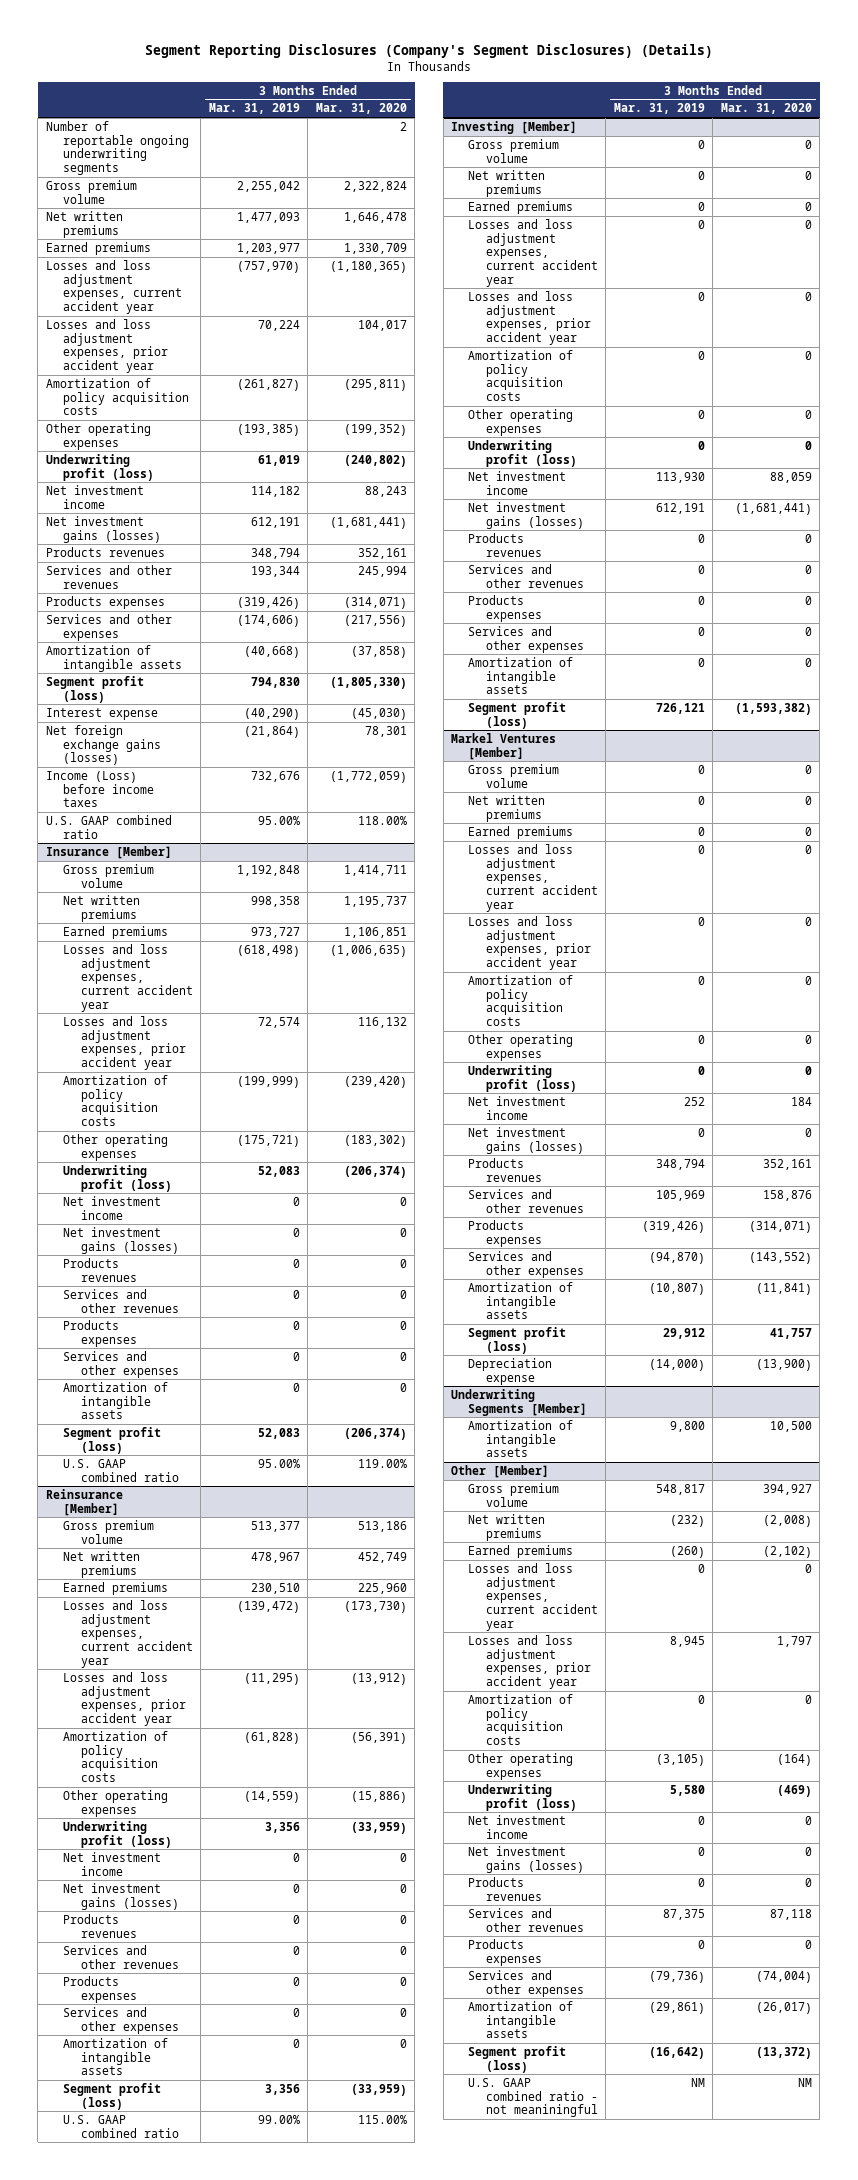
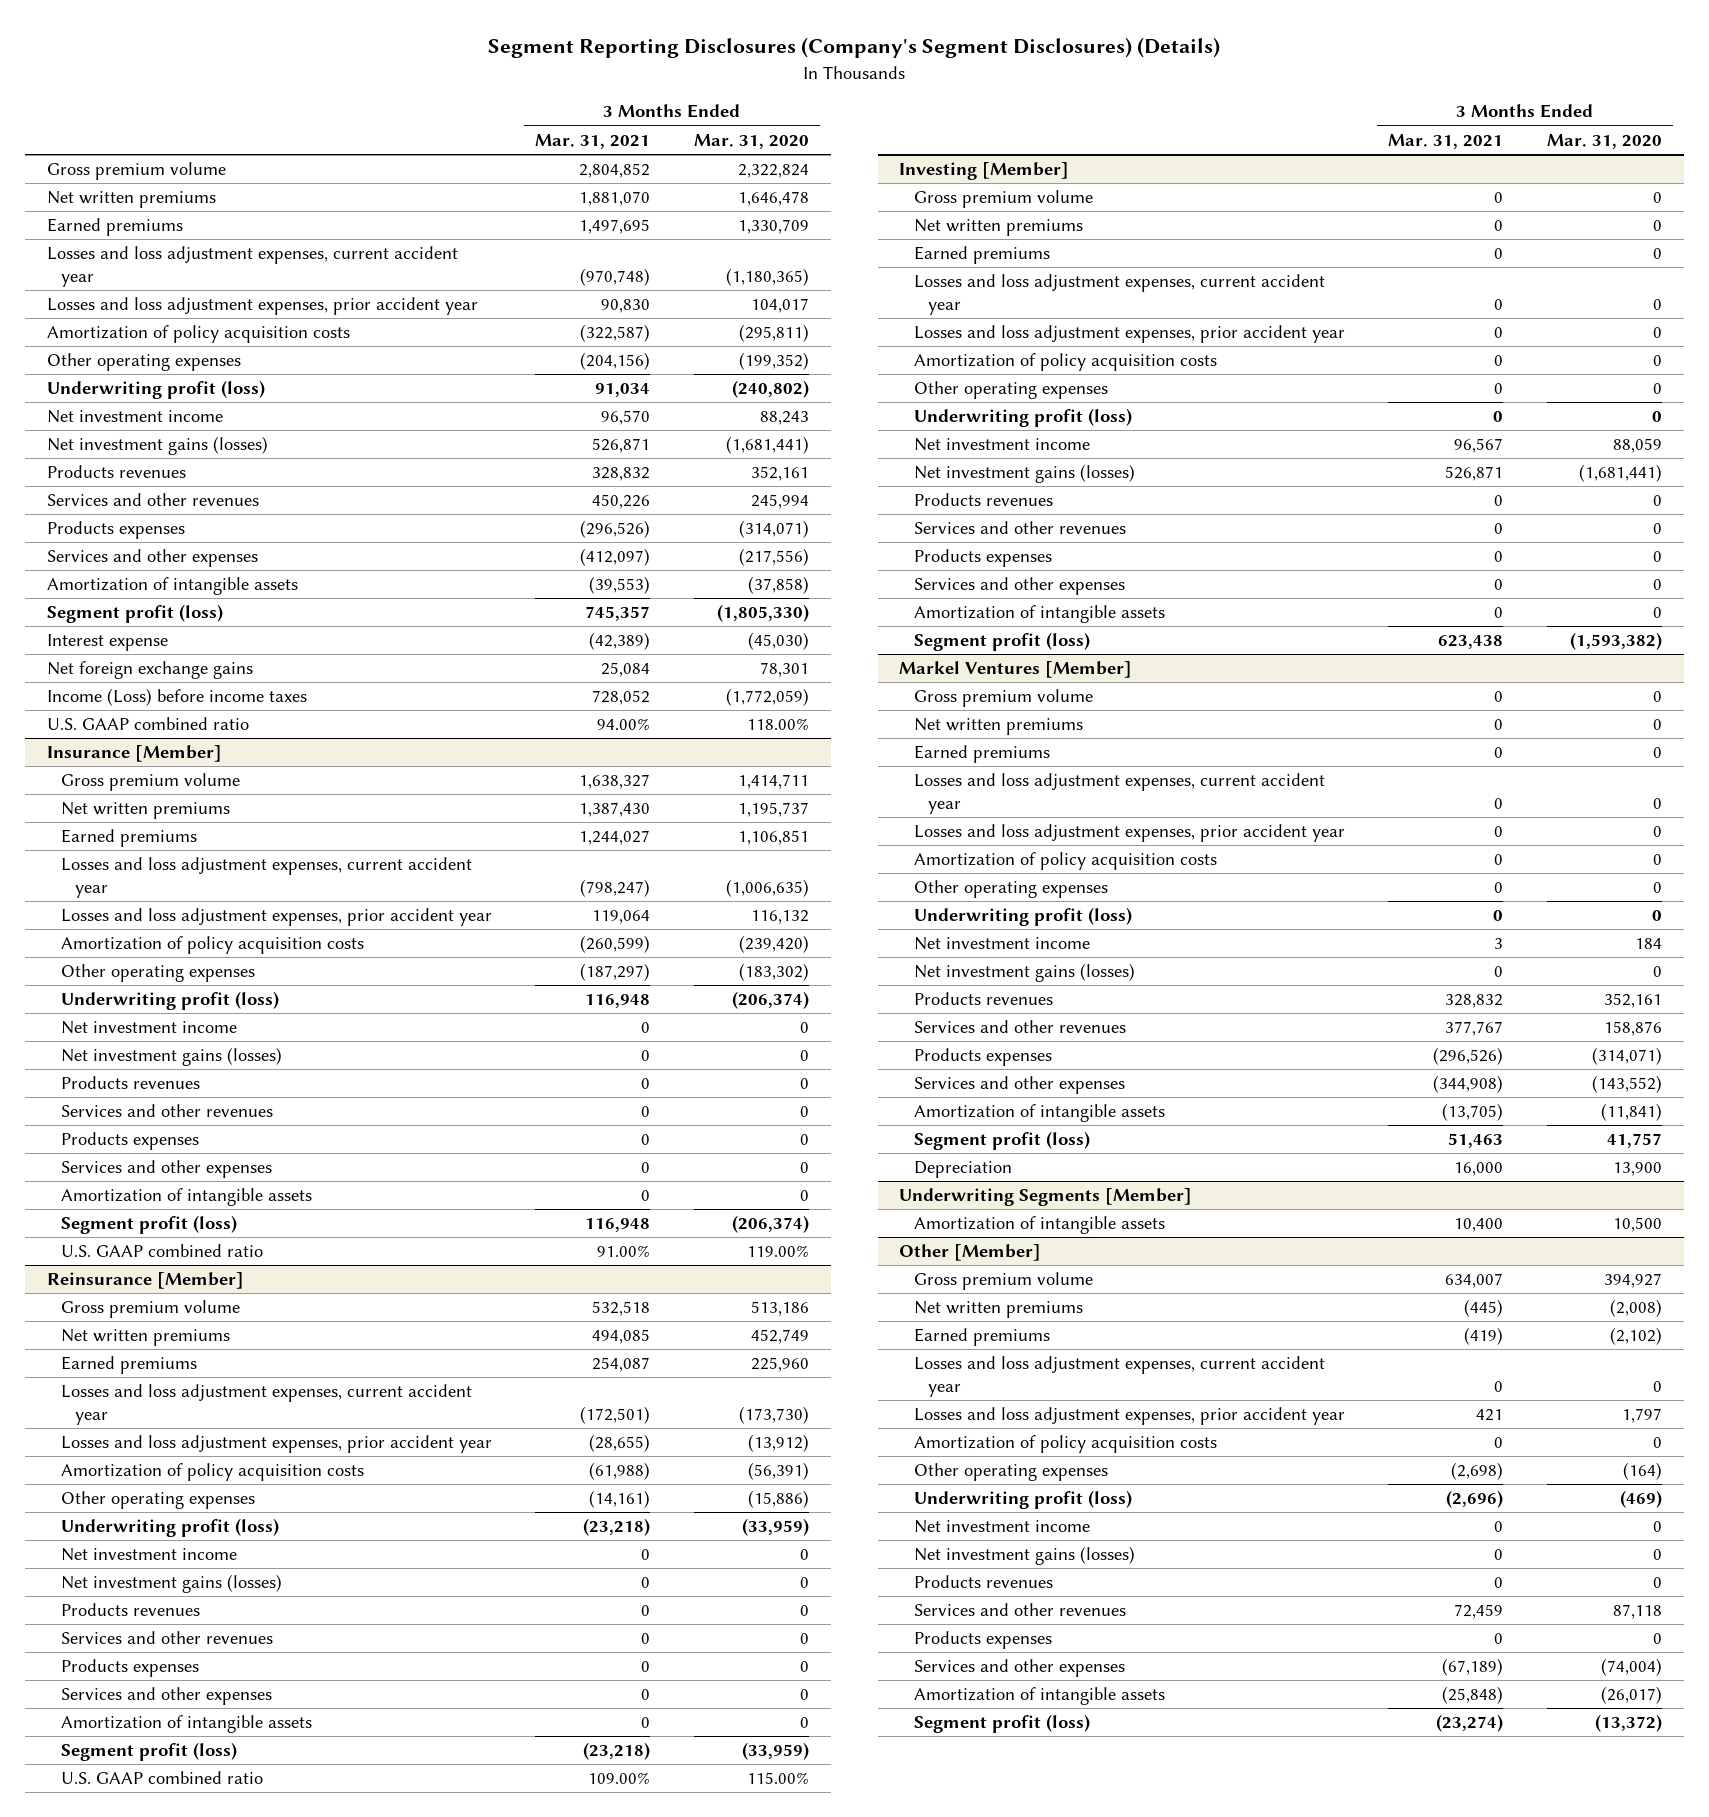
- | 3 Months Ended Mar. 31, 2019 | 3 Months Ended Mar. 31, 2020
+ | 3 Months Ended Mar. 31, 2021 | 3 Months Ended Mar. 31, 2020
- Number of reportable ongoing underwriting segments | | 2
- Net foreign exchange gains (losses) | (21,864) | 78,301
+ Net foreign exchange gains | 25,084 | 78,301
@ Markel Ventures [Member]
- Depreciation expense | (14,000) | (13,900)
+ Depreciation | 16,000 | 13,900
@ Other [Member]
- U.S. GAAP combined ratio - not meaniningful | NM | NM

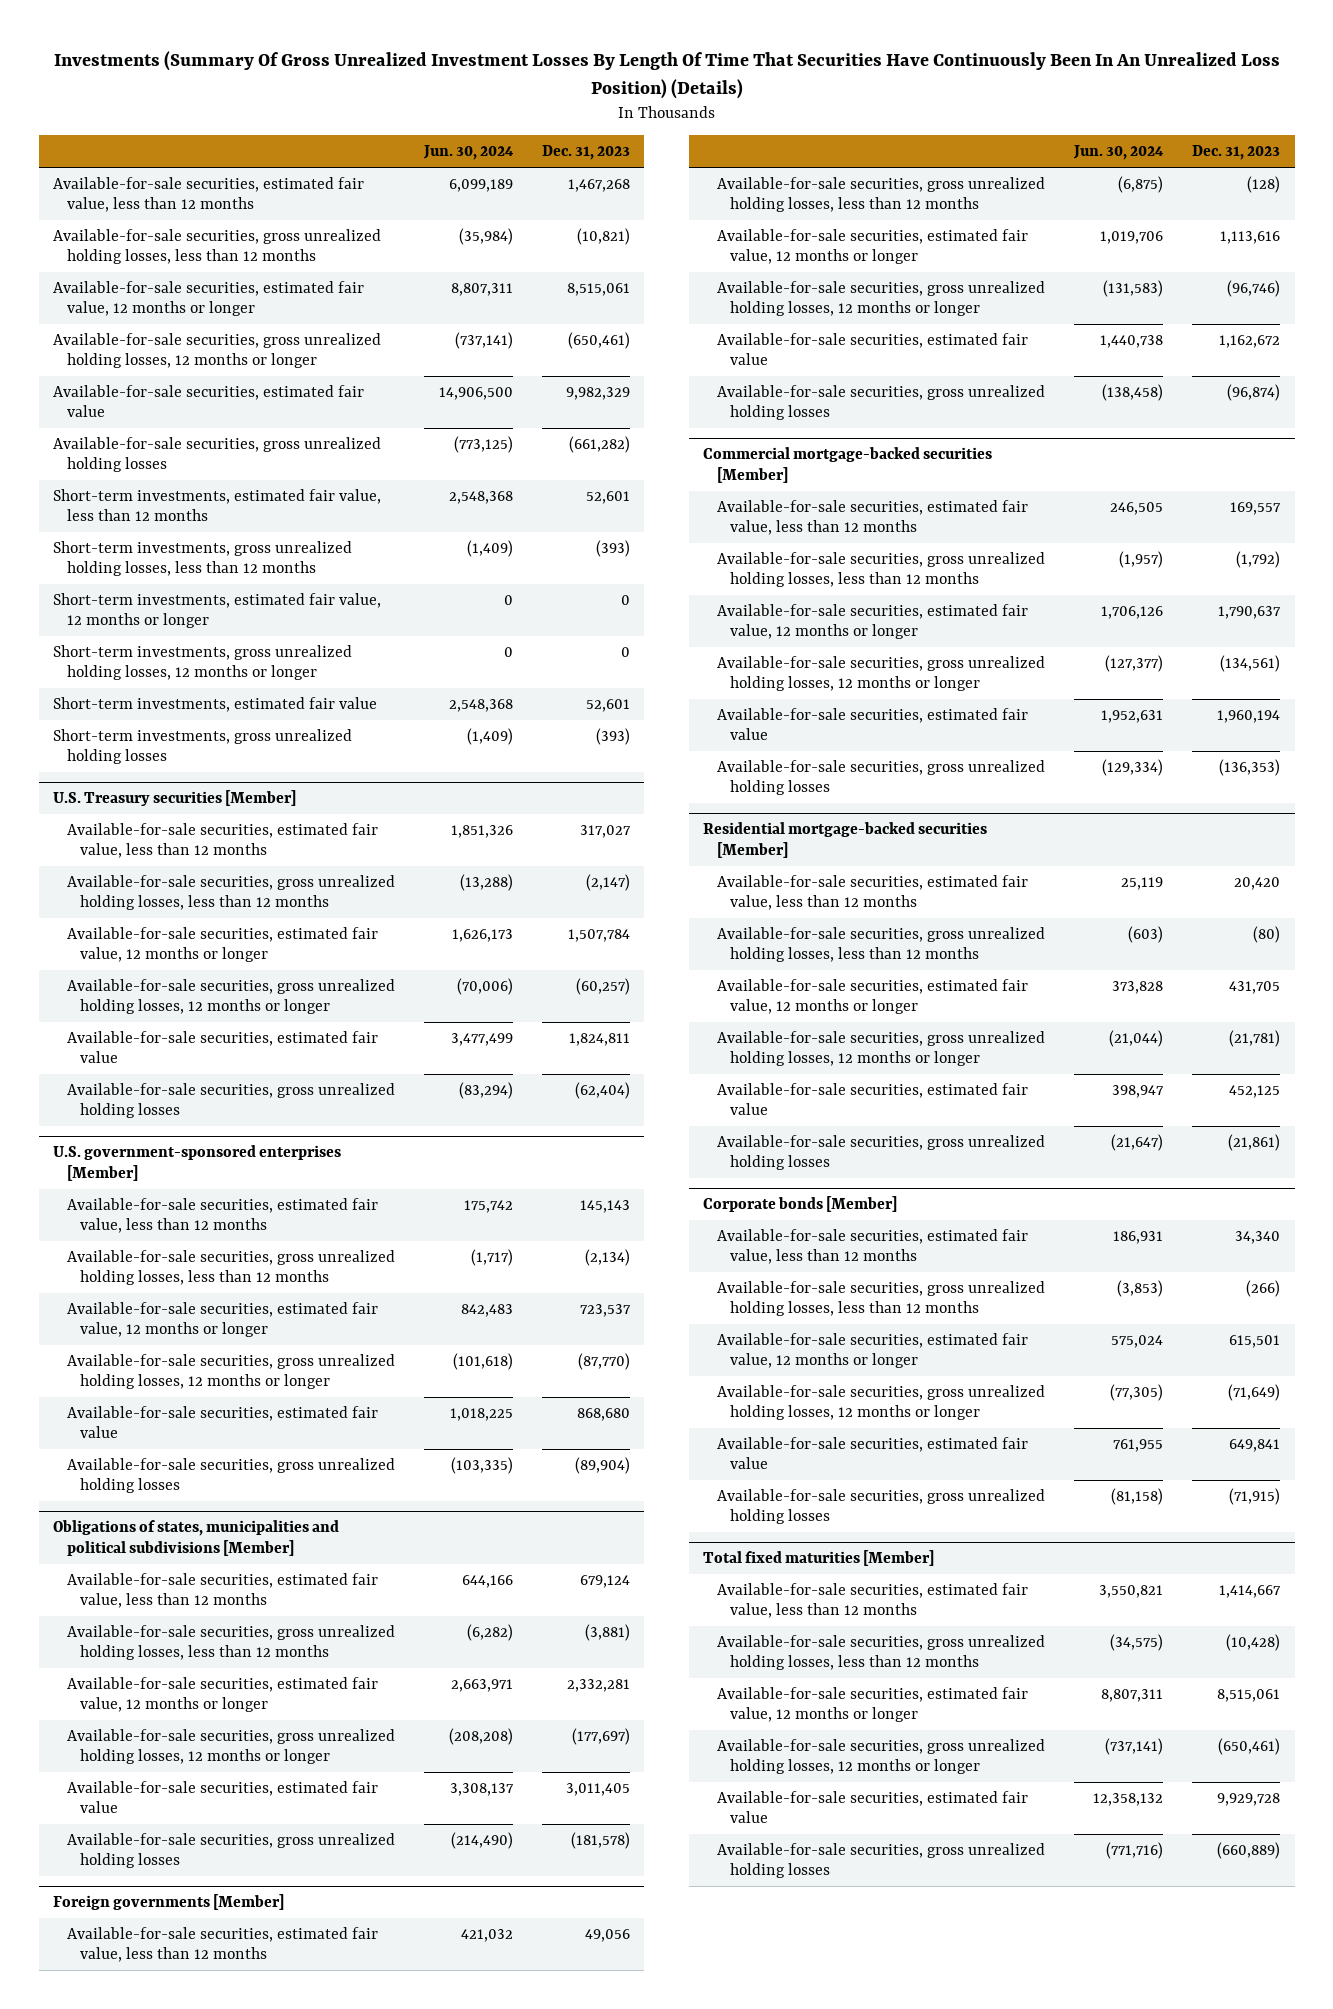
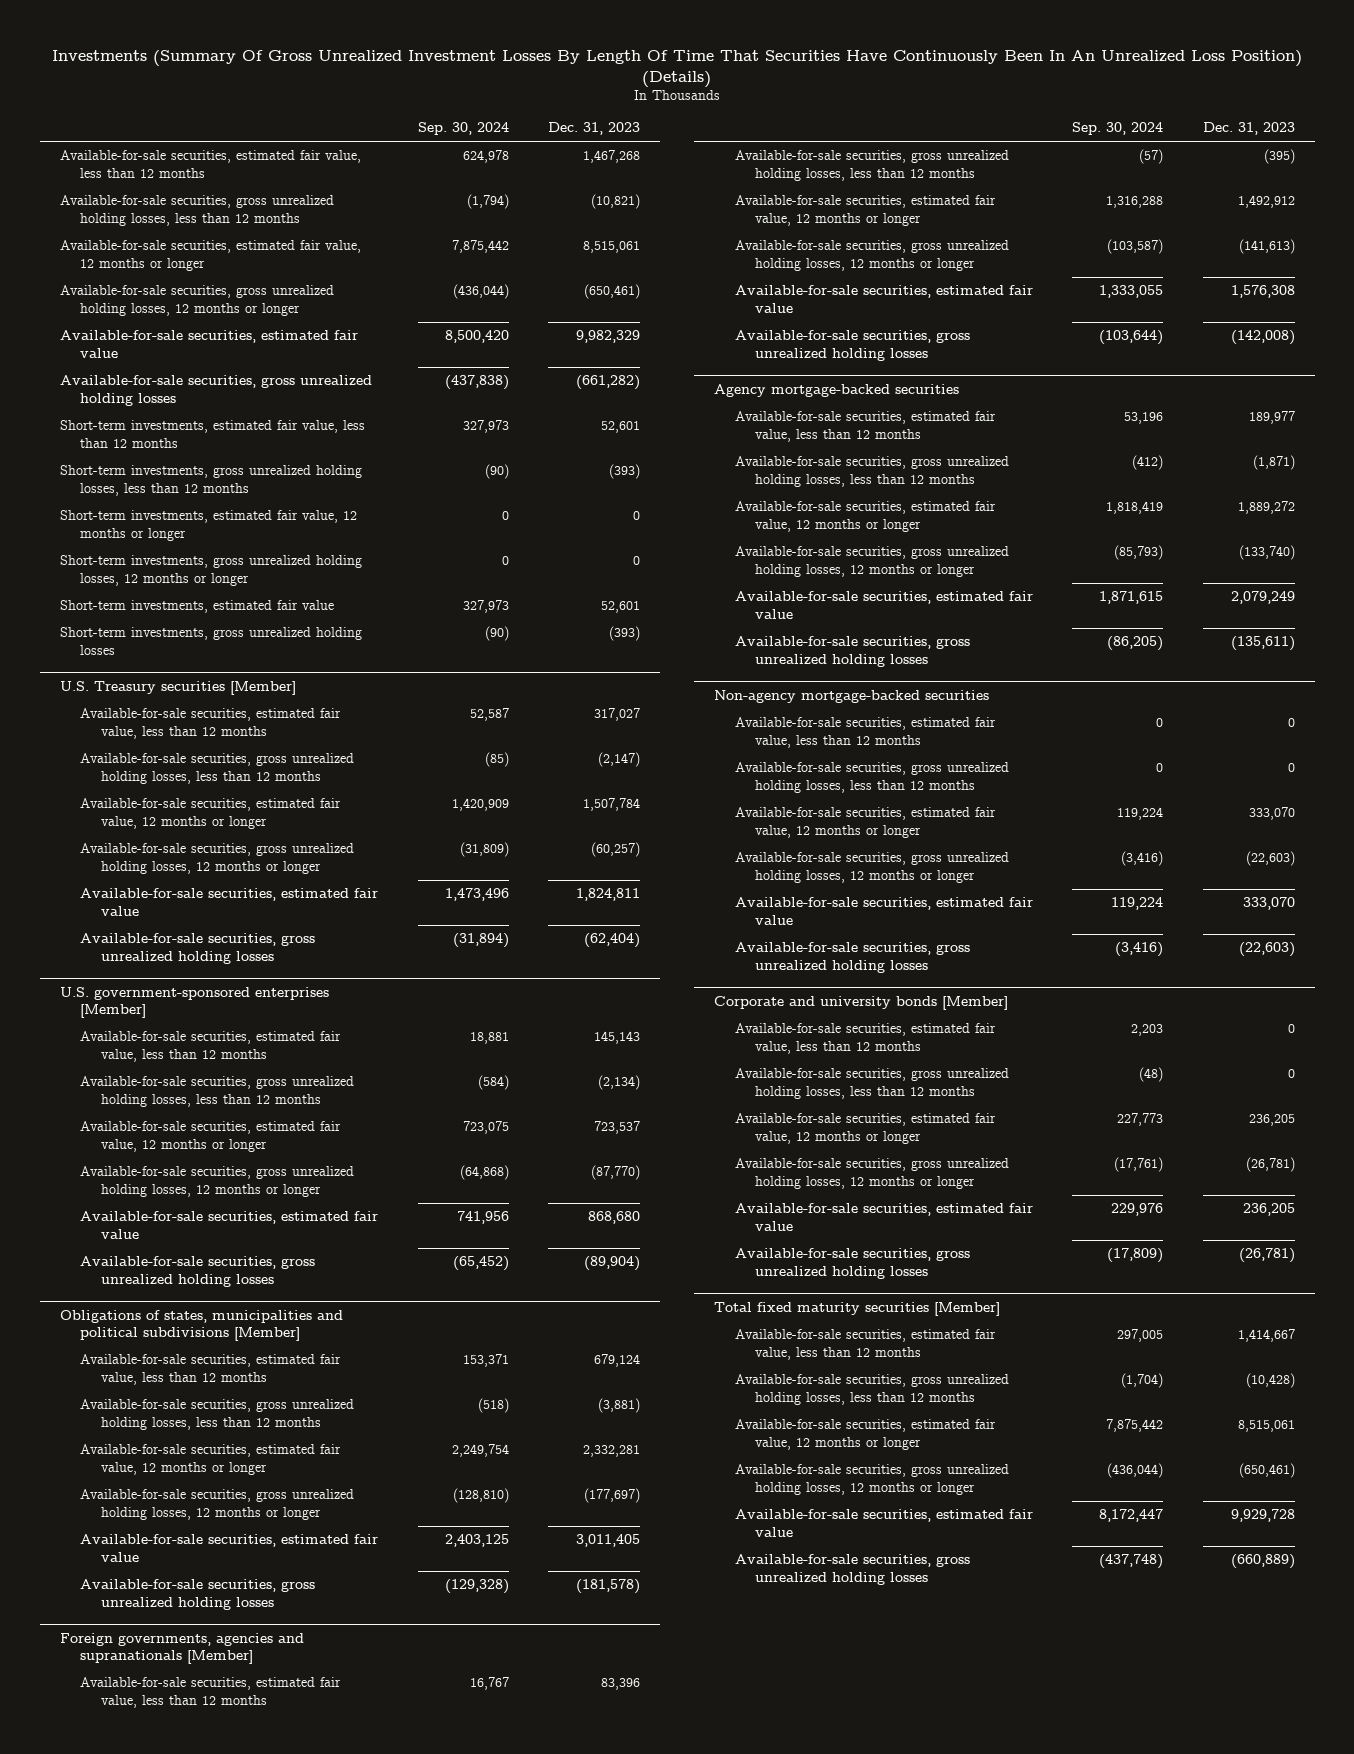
- | Jun. 30, 2024 | Dec. 31, 2023
+ | Sep. 30, 2024 | Dec. 31, 2023
- Foreign governments [Member]
- Available-for-sale securities, estimated fair value, less than 12 months | 421,032 | 49,056
- Available-for-sale securities, gross unrealized holding losses, less than 12 months | (6,875) | (128)
- Available-for-sale securities, estimated fair value, 12 months or longer | 1,019,706 | 1,113,616
- Available-for-sale securities, gross unrealized holding losses, 12 months or longer | (131,583) | (96,746)
- Available-for-sale securities, estimated fair value | 1,440,738 | 1,162,672
- Available-for-sale securities, gross unrealized holding losses | (138,458) | (96,874)
- Commercial mortgage-backed securities [Member]
- Available-for-sale securities, estimated fair value, less than 12 months | 246,505 | 169,557
- Available-for-sale securities, gross unrealized holding losses, less than 12 months | (1,957) | (1,792)
- Available-for-sale securities, estimated fair value, 12 months or longer | 1,706,126 | 1,790,637
- Available-for-sale securities, gross unrealized holding losses, 12 months or longer | (127,377) | (134,561)
- Available-for-sale securities, estimated fair value | 1,952,631 | 1,960,194
- Available-for-sale securities, gross unrealized holding losses | (129,334) | (136,353)
- Residential mortgage-backed securities [Member]
- Available-for-sale securities, estimated fair value, less than 12 months | 25,119 | 20,420
- Available-for-sale securities, gross unrealized holding losses, less than 12 months | (603) | (80)
- Available-for-sale securities, estimated fair value, 12 months or longer | 373,828 | 431,705
- Available-for-sale securities, gross unrealized holding losses, 12 months or longer | (21,044) | (21,781)
- Available-for-sale securities, estimated fair value | 398,947 | 452,125
- Available-for-sale securities, gross unrealized holding losses | (21,647) | (21,861)
- Corporate bonds [Member]
- Available-for-sale securities, estimated fair value, less than 12 months | 186,931 | 34,340
- Available-for-sale securities, gross unrealized holding losses, less than 12 months | (3,853) | (266)
- Available-for-sale securities, estimated fair value, 12 months or longer | 575,024 | 615,501
- Available-for-sale securities, gross unrealized holding losses, 12 months or longer | (77,305) | (71,649)
- Available-for-sale securities, estimated fair value | 761,955 | 649,841
- Available-for-sale securities, gross unrealized holding losses | (81,158) | (71,915)
- Total fixed maturities [Member]
+ Foreign governments, agencies and supranationals [Member]
+ Available-for-sale securities, estimated fair value, less than 12 months | 16,767 | 83,396
+ Available-for-sale securities, gross unrealized holding losses, less than 12 months | (57) | (395)
+ Available-for-sale securities, estimated fair value, 12 months or longer | 1,316,288 | 1,492,912
+ Available-for-sale securities, gross unrealized holding losses, 12 months or longer | (103,587) | (141,613)
+ Available-for-sale securities, estimated fair value | 1,333,055 | 1,576,308
+ Available-for-sale securities, gross unrealized holding losses | (103,644) | (142,008)
+ Agency mortgage-backed securities
+ Available-for-sale securities, estimated fair value, less than 12 months | 53,196 | 189,977
+ Available-for-sale securities, gross unrealized holding losses, less than 12 months | (412) | (1,871)
+ Available-for-sale securities, estimated fair value, 12 months or longer | 1,818,419 | 1,889,272
+ Available-for-sale securities, gross unrealized holding losses, 12 months or longer | (85,793) | (133,740)
+ Available-for-sale securities, estimated fair value | 1,871,615 | 2,079,249
+ Available-for-sale securities, gross unrealized holding losses | (86,205) | (135,611)
+ Non-agency mortgage-backed securities
+ Available-for-sale securities, estimated fair value, less than 12 months | 0 | 0
+ Available-for-sale securities, gross unrealized holding losses, less than 12 months | 0 | 0
+ Available-for-sale securities, estimated fair value, 12 months or longer | 119,224 | 333,070
+ Available-for-sale securities, gross unrealized holding losses, 12 months or longer | (3,416) | (22,603)
+ Available-for-sale securities, estimated fair value | 119,224 | 333,070
+ Available-for-sale securities, gross unrealized holding losses | (3,416) | (22,603)
+ Corporate and university bonds [Member]
+ Available-for-sale securities, estimated fair value, less than 12 months | 2,203 | 0
+ Available-for-sale securities, gross unrealized holding losses, less than 12 months | (48) | 0
+ Available-for-sale securities, estimated fair value, 12 months or longer | 227,773 | 236,205
+ Available-for-sale securities, gross unrealized holding losses, 12 months or longer | (17,761) | (26,781)
+ Available-for-sale securities, estimated fair value | 229,976 | 236,205
+ Available-for-sale securities, gross unrealized holding losses | (17,809) | (26,781)
+ Total fixed maturity securities [Member]

